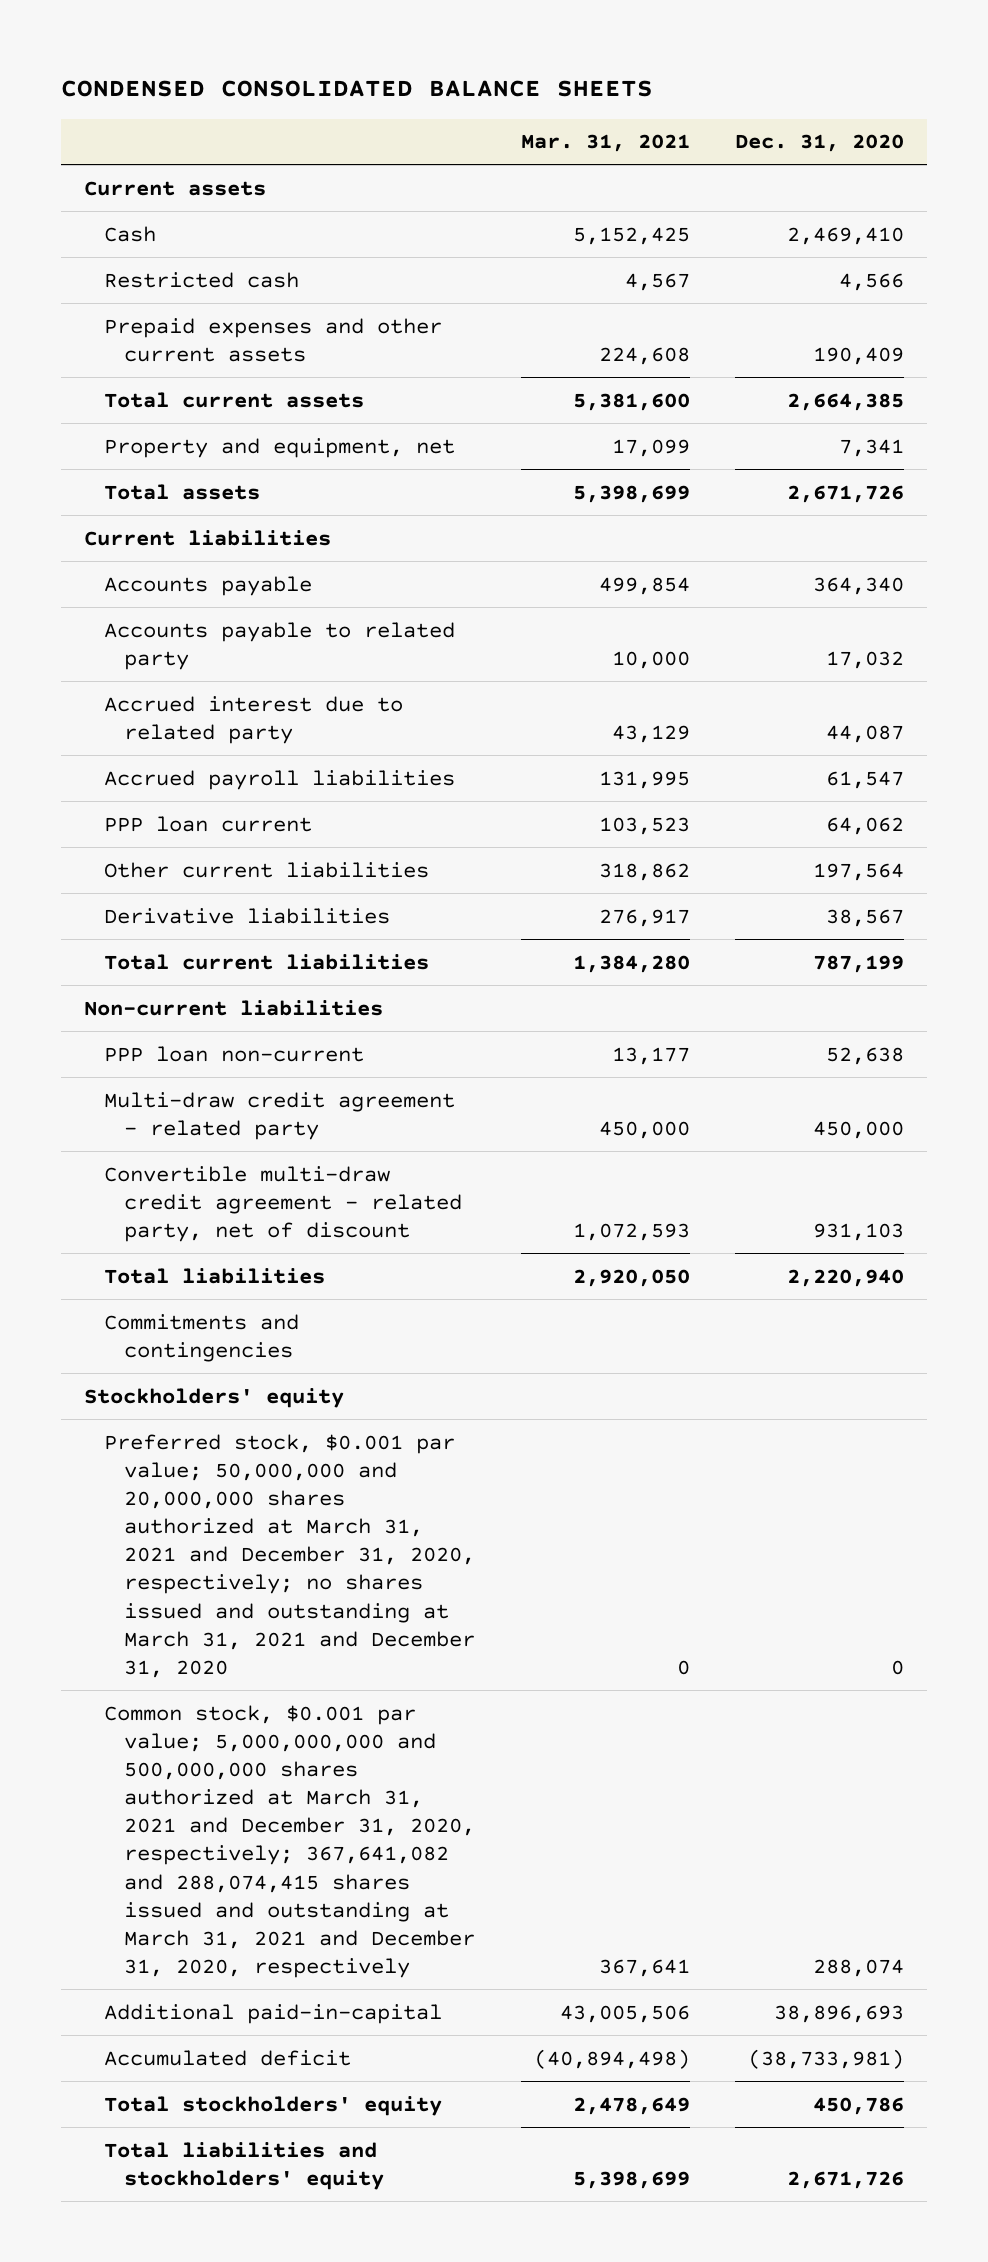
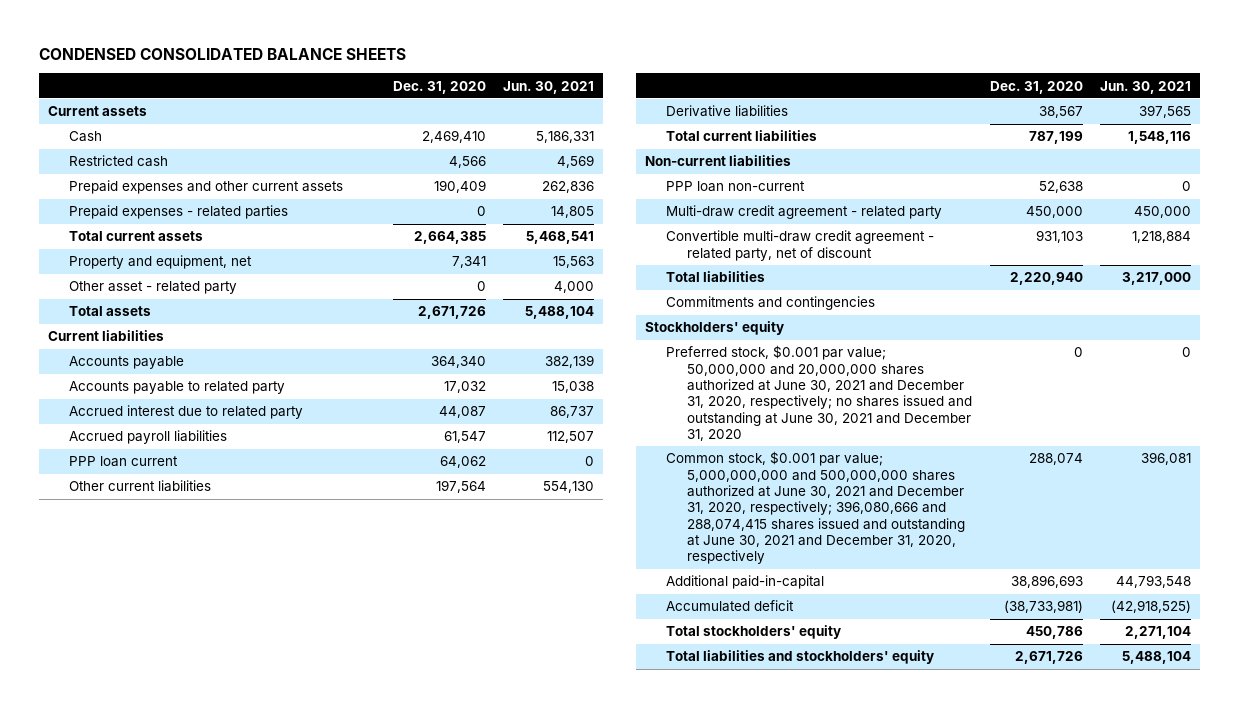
- | Mar. 31, 2021 | Dec. 31, 2020
+ | Dec. 31, 2020 | Jun. 30, 2021
+ Prepaid expenses - related parties | 0 | 14,805
+ Other asset - related party | 0 | 4,000
- Preferred stock, $0.001 par value; 50,000,000 and 20,000,000 shares authorized at March 31, 2021 and December 31, 2020, respectively; no shares issued and outstanding at March 31, 2021 and December 31, 2020 | 0 | 0
- Common stock, $0.001 par value; 5,000,000,000 and 500,000,000 shares authorized at March 31, 2021 and December 31, 2020, respectively; 367,641,082 and 288,074,415 shares issued and outstanding at March 31, 2021 and December 31, 2020, respectively | 367,641 | 288,074
+ Preferred stock, $0.001 par value; 50,000,000 and 20,000,000 shares authorized at June 30, 2021 and December 31, 2020, respectively; no shares issued and outstanding at June 30, 2021 and December 31, 2020 | 0 | 0
+ Common stock, $0.001 par value; 5,000,000,000 and 500,000,000 shares authorized at June 30, 2021 and December 31, 2020, respectively; 396,080,666 and 288,074,415 shares issued and outstanding at June 30, 2021 and December 31, 2020, respectively | 288,074 | 396,081

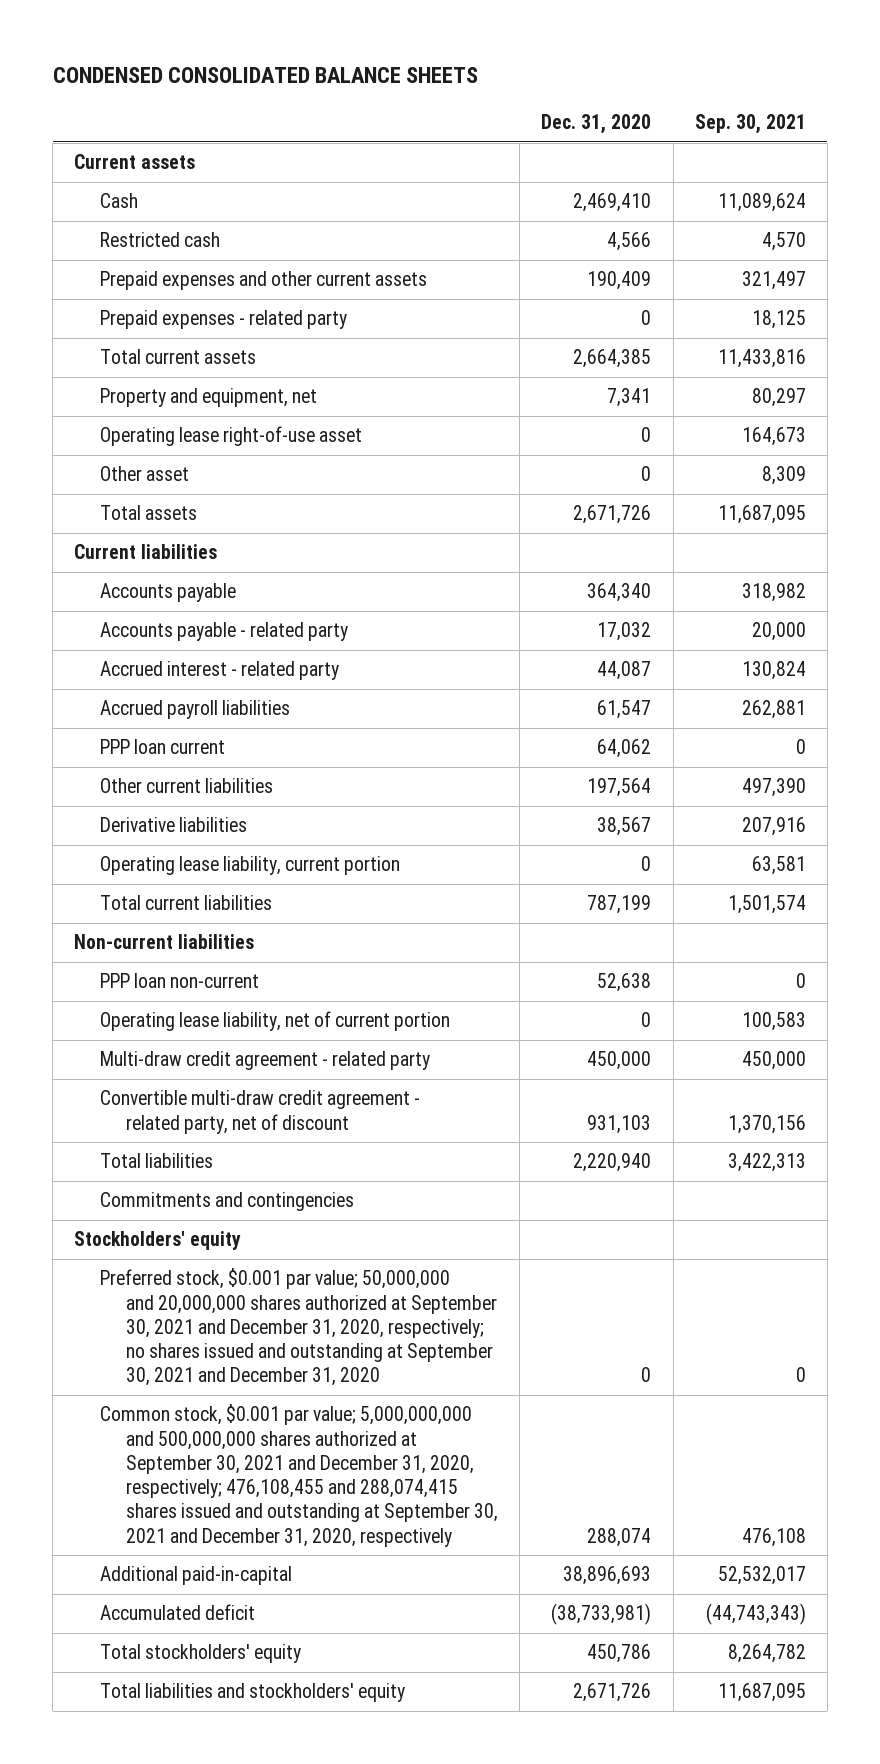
- | Dec. 31, 2020 | Jun. 30, 2021
+ | Dec. 31, 2020 | Sep. 30, 2021
- Prepaid expenses - related parties | 0 | 14,805
+ Prepaid expenses - related party | 0 | 18,125
- Other asset - related party | 0 | 4,000
+ Operating lease right-of-use asset | 0 | 164,673
+ Other asset | 0 | 8,309
- Accounts payable to related party | 17,032 | 15,038
- Accrued interest due to related party | 44,087 | 86,737
+ Accounts payable - related party | 17,032 | 20,000
+ Accrued interest - related party | 44,087 | 130,824
+ Operating lease liability, current portion | 0 | 63,581
+ Operating lease liability, net of current portion | 0 | 100,583
- Preferred stock, $0.001 par value; 50,000,000 and 20,000,000 shares authorized at June 30, 2021 and December 31, 2020, respectively; no shares issued and outstanding at June 30, 2021 and December 31, 2020 | 0 | 0
- Common stock, $0.001 par value; 5,000,000,000 and 500,000,000 shares authorized at June 30, 2021 and December 31, 2020, respectively; 396,080,666 and 288,074,415 shares issued and outstanding at June 30, 2021 and December 31, 2020, respectively | 288,074 | 396,081
+ Preferred stock, $0.001 par value; 50,000,000 and 20,000,000 shares authorized at September 30, 2021 and December 31, 2020, respectively; no shares issued and outstanding at September 30, 2021 and December 31, 2020 | 0 | 0
+ Common stock, $0.001 par value; 5,000,000,000 and 500,000,000 shares authorized at September 30, 2021 and December 31, 2020, respectively; 476,108,455 and 288,074,415 shares issued and outstanding at September 30, 2021 and December 31, 2020, respectively | 288,074 | 476,108

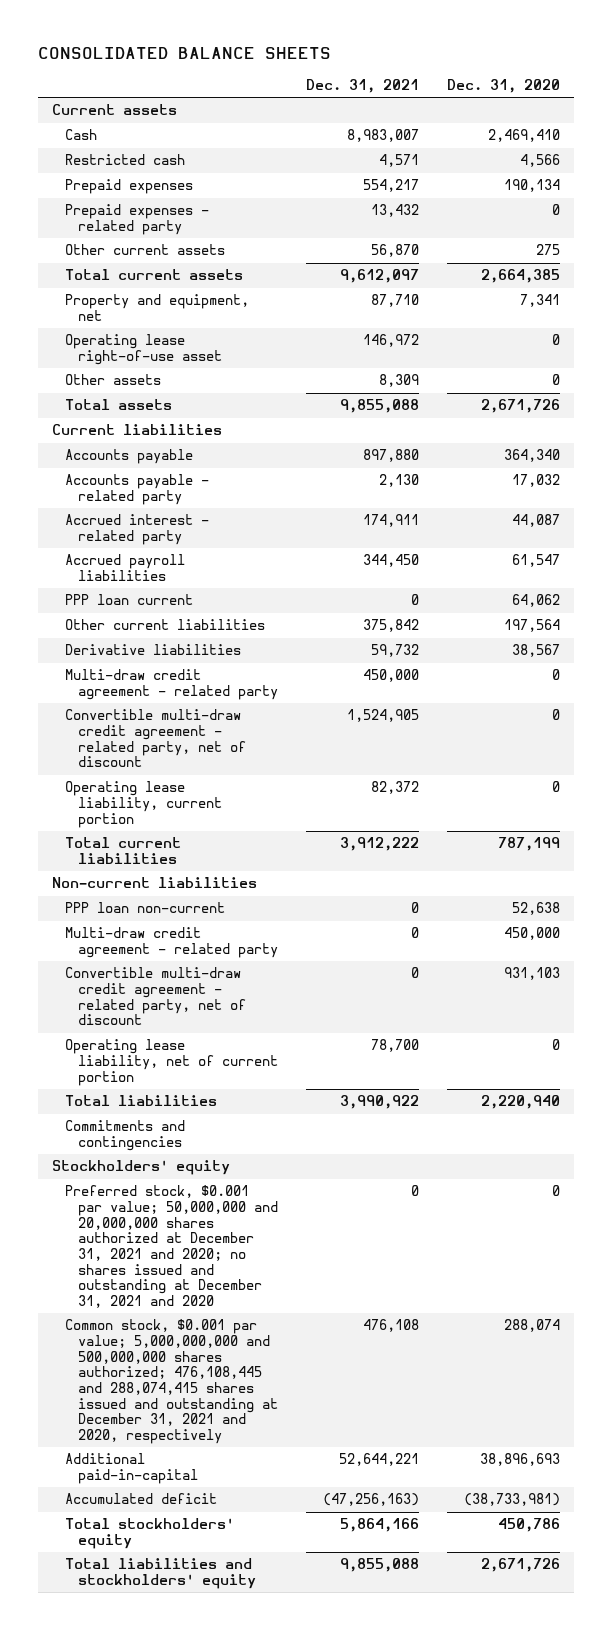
- CONDENSED CONSOLIDATED BALANCE SHEETS
+ CONSOLIDATED BALANCE SHEETS
- | Dec. 31, 2020 | Sep. 30, 2021
+ | Dec. 31, 2021 | Dec. 31, 2020
- Prepaid expenses and other current assets | 190,409 | 321,497
+ Prepaid expenses | 554,217 | 190,134
+ Other current assets | 56,870 | 275
- Other asset | 0 | 8,309
+ Other assets | 8,309 | 0
+ Multi-draw credit agreement - related party | 450,000 | 0
+ Convertible multi-draw credit agreement - related party, net of discount | 1,524,905 | 0
moved down: Operating lease liability, net of current portion | 78,700 | 0
- Preferred stock, $0.001 par value; 50,000,000 and 20,000,000 shares authorized at September 30, 2021 and December 31, 2020, respectively; no shares issued and outstanding at September 30, 2021 and December 31, 2020 | 0 | 0
- Common stock, $0.001 par value; 5,000,000,000 and 500,000,000 shares authorized at September 30, 2021 and December 31, 2020, respectively; 476,108,455 and 288,074,415 shares issued and outstanding at September 30, 2021 and December 31, 2020, respectively | 288,074 | 476,108
+ Preferred stock, $0.001 par value; 50,000,000 and 20,000,000 shares authorized at December 31, 2021 and 2020; no shares issued and outstanding at December 31, 2021 and 2020 | 0 | 0
+ Common stock, $0.001 par value; 5,000,000,000 and 500,000,000 shares authorized; 476,108,445 and 288,074,415 shares issued and outstanding at December 31, 2021 and 2020, respectively | 476,108 | 288,074

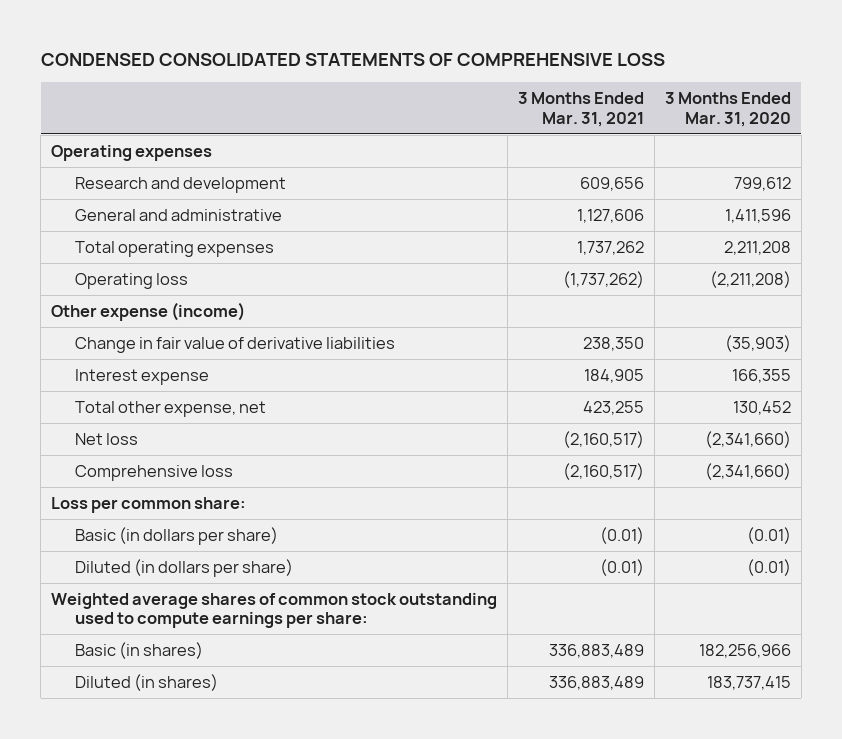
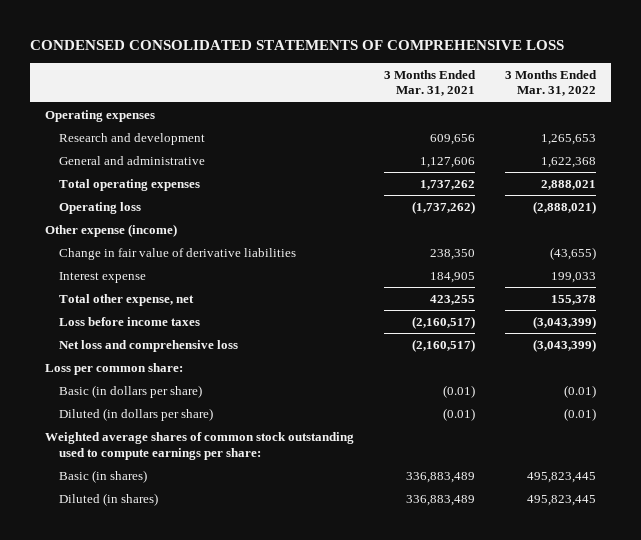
- | 3 Months Ended Mar. 31, 2021 | 3 Months Ended Mar. 31, 2020
+ | 3 Months Ended Mar. 31, 2021 | 3 Months Ended Mar. 31, 2022
- Net loss | (2,160,517) | (2,341,660)
- Comprehensive loss | (2,160,517) | (2,341,660)
+ Loss before income taxes | (2,160,517) | (3,043,399)
+ Net loss and comprehensive loss | (2,160,517) | (3,043,399)

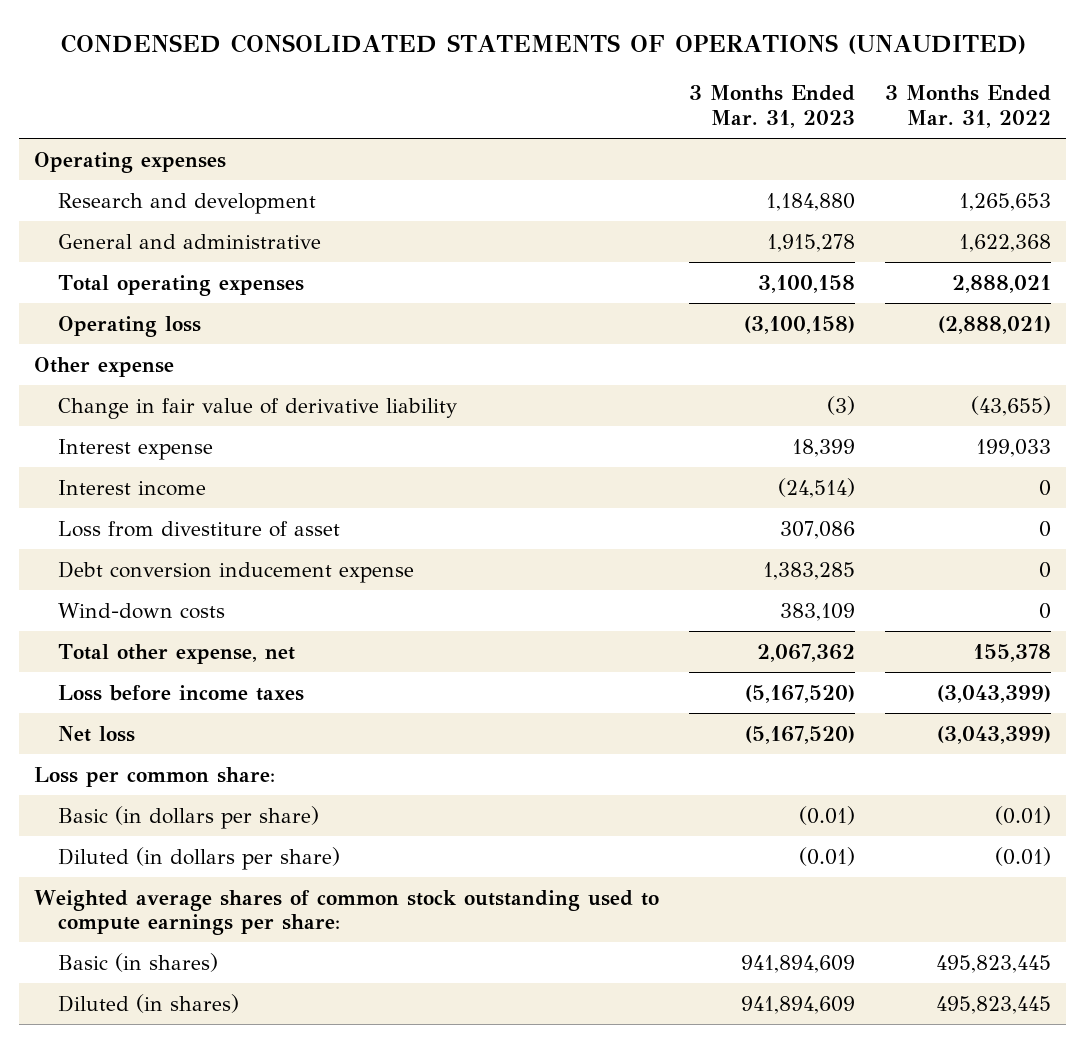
- CONDENSED CONSOLIDATED STATEMENTS OF COMPREHENSIVE LOSS
+ CONDENSED CONSOLIDATED STATEMENTS OF OPERATIONS (UNAUDITED)
- | 3 Months Ended Mar. 31, 2021 | 3 Months Ended Mar. 31, 2022
+ | 3 Months Ended Mar. 31, 2023 | 3 Months Ended Mar. 31, 2022
- Other expense (income)
- Change in fair value of derivative liabilities | 238,350 | (43,655)
+ Other expense
+ Change in fair value of derivative liability | (3) | (43,655)
+ Interest income | (24,514) | 0
+ Loss from divestiture of asset | 307,086 | 0
+ Debt conversion inducement expense | 1,383,285 | 0
+ Wind-down costs | 383,109 | 0
- Net loss and comprehensive loss | (2,160,517) | (3,043,399)
+ Net loss | (5,167,520) | (3,043,399)

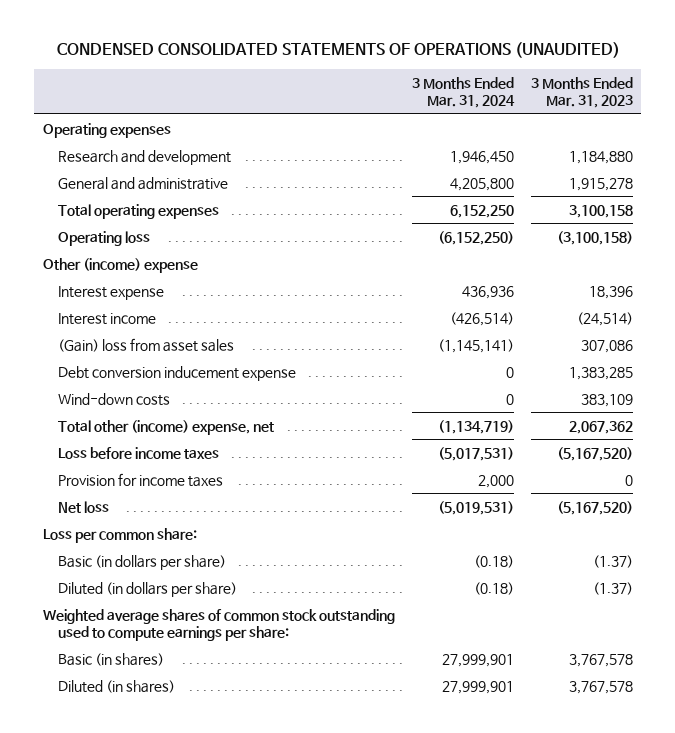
- | 3 Months Ended Mar. 31, 2023 | 3 Months Ended Mar. 31, 2022
+ | 3 Months Ended Mar. 31, 2024 | 3 Months Ended Mar. 31, 2023
- Other expense
- Change in fair value of derivative liability | (3) | (43,655)
- Interest expense | 18,399 | 199,033
+ Other (income) expense
+ Interest expense | 436,936 | 18,396
- Loss from divestiture of asset | 307,086 | 0
+ (Gain) loss from asset sales | (1,145,141) | 307,086
- Total other expense, net | 2,067,362 | 155,378
+ Total other (income) expense, net | (1,134,719) | 2,067,362
+ Provision for income taxes | 2,000 | 0
- Basic (in dollars per share) | (0.01) | (0.01)
- Diluted (in dollars per share) | (0.01) | (0.01)
+ Basic (in dollars per share) | (0.18) | (1.37)
+ Diluted (in dollars per share) | (0.18) | (1.37)
- Basic (in shares) | 941,894,609 | 495,823,445
- Diluted (in shares) | 941,894,609 | 495,823,445
+ Basic (in shares) | 27,999,901 | 3,767,578
+ Diluted (in shares) | 27,999,901 | 3,767,578

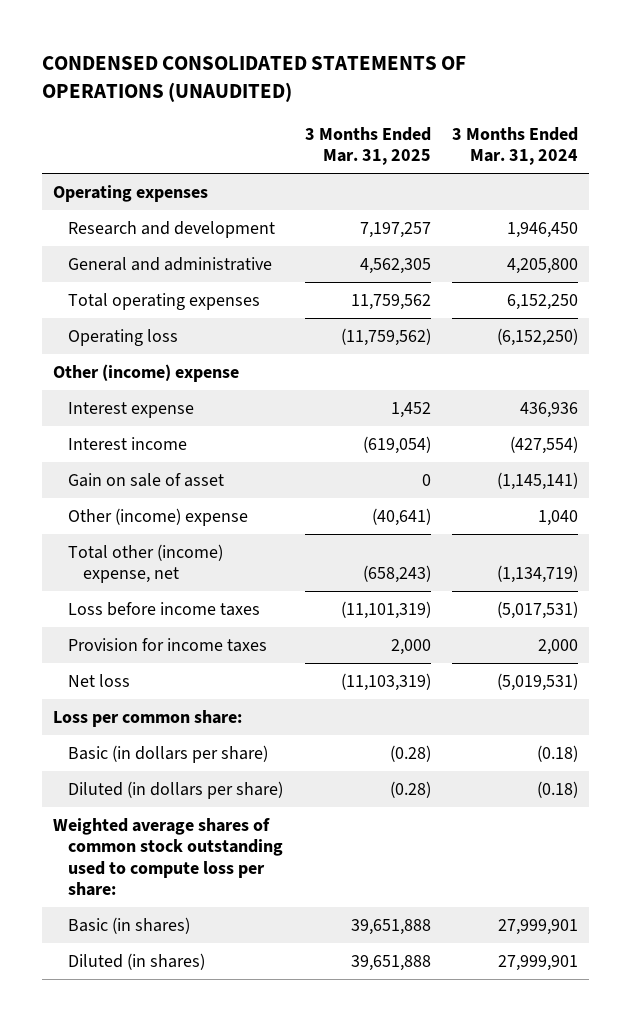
- | 3 Months Ended Mar. 31, 2024 | 3 Months Ended Mar. 31, 2023
+ | 3 Months Ended Mar. 31, 2025 | 3 Months Ended Mar. 31, 2024
- Interest income | (426,514) | (24,514)
- (Gain) loss from asset sales | (1,145,141) | 307,086
- Debt conversion inducement expense | 0 | 1,383,285
- Wind-down costs | 0 | 383,109
+ Interest income | (619,054) | (427,554)
+ Gain on sale of asset | 0 | (1,145,141)
+ Other (income) expense | (40,641) | 1,040
- Weighted average shares of common stock outstanding used to compute earnings per share:
+ Weighted average shares of common stock outstanding used to compute loss per share:

